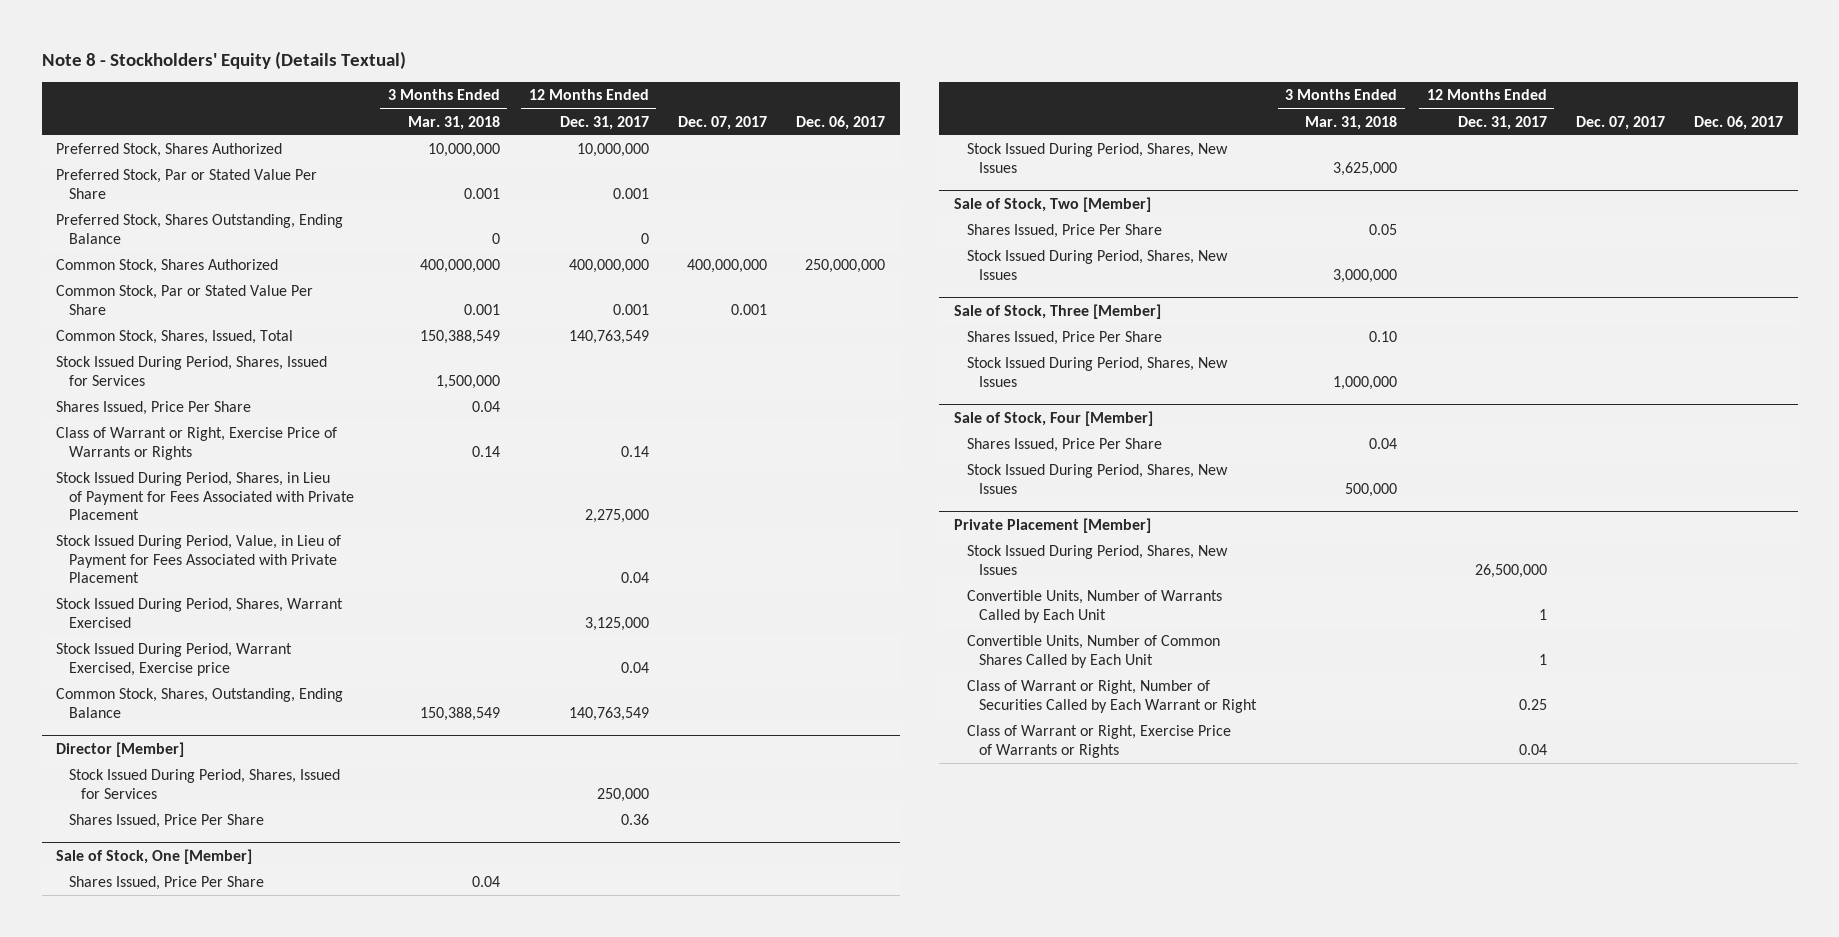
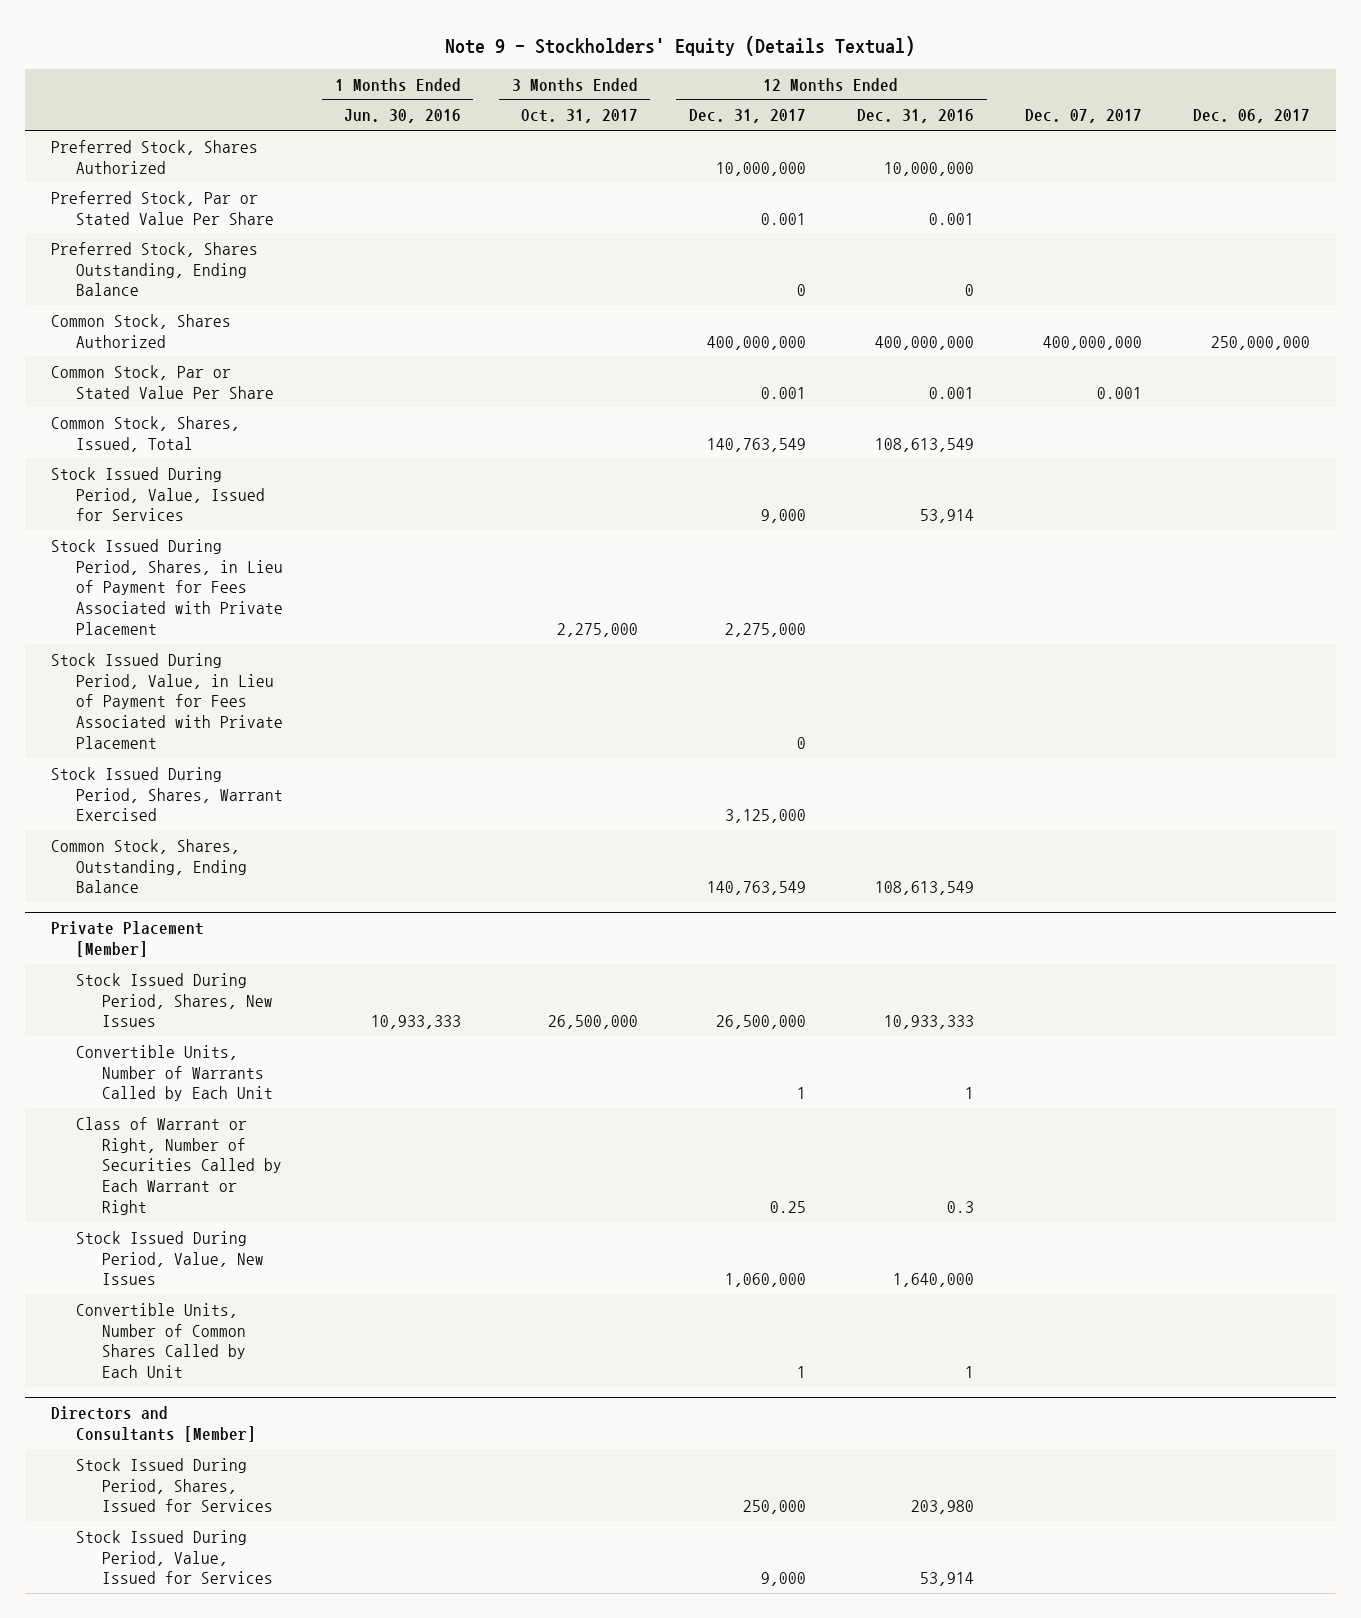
- Note 8 - Stockholders' Equity (Details Textual)
+ Note 9 - Stockholders' Equity (Details Textual)
- | 3 Months Ended Mar. 31, 2018 | 12 Months Ended Dec. 31, 2017 | Dec. 07, 2017 | Dec. 06, 2017
+ | 1 Months Ended Jun. 30, 2016 | 3 Months Ended Oct. 31, 2017 | 12 Months Ended Dec. 31, 2017 | 12 Months Ended Dec. 31, 2016 | Dec. 07, 2017 | Dec. 06, 2017
- Stock Issued During Period, Shares, Issued for Services | 1,500,000 | | |
- Shares Issued, Price Per Share | 0.04 | | |
- Class of Warrant or Right, Exercise Price of Warrants or Rights | 0.14 | 0.14 | |
+ Stock Issued During Period, Value, Issued for Services | | | 9,000 | 53,914 | |
- Stock Issued During Period, Value, in Lieu of Payment for Fees Associated with Private Placement | | 0.04 | |
+ Stock Issued During Period, Value, in Lieu of Payment for Fees Associated with Private Placement | | | 0 | | |
- Stock Issued During Period, Warrant Exercised, Exercise price | | 0.04 | |
- Director [Member]
- Stock Issued During Period, Shares, Issued for Services | | 250,000 | |
- Shares Issued, Price Per Share | | 0.36 | |
- Sale of Stock, One [Member]
- Shares Issued, Price Per Share | 0.04 | | |
- Stock Issued During Period, Shares, New Issues | 3,625,000 | | |
- Sale of Stock, Two [Member]
- Shares Issued, Price Per Share | 0.05 | | |
- Stock Issued During Period, Shares, New Issues | 3,000,000 | | |
- Sale of Stock, Three [Member]
- Shares Issued, Price Per Share | 0.10 | | |
- Stock Issued During Period, Shares, New Issues | 1,000,000 | | |
- Sale of Stock, Four [Member]
- Shares Issued, Price Per Share | 0.04 | | |
- Stock Issued During Period, Shares, New Issues | 500,000 | | |
@ Private Placement [Member]
- Class of Warrant or Right, Exercise Price of Warrants or Rights | | 0.04 | |
+ Stock Issued During Period, Value, New Issues | | | 1,060,000 | 1,640,000 | |
moved down: Convertible Units, Number of Common Shares Called by Each Unit | | | 1 | 1 | |
+ Directors and Consultants [Member]
+ Stock Issued During Period, Shares, Issued for Services | | | 250,000 | 203,980 | |
+ Stock Issued During Period, Value, Issued for Services | | | 9,000 | 53,914 | |

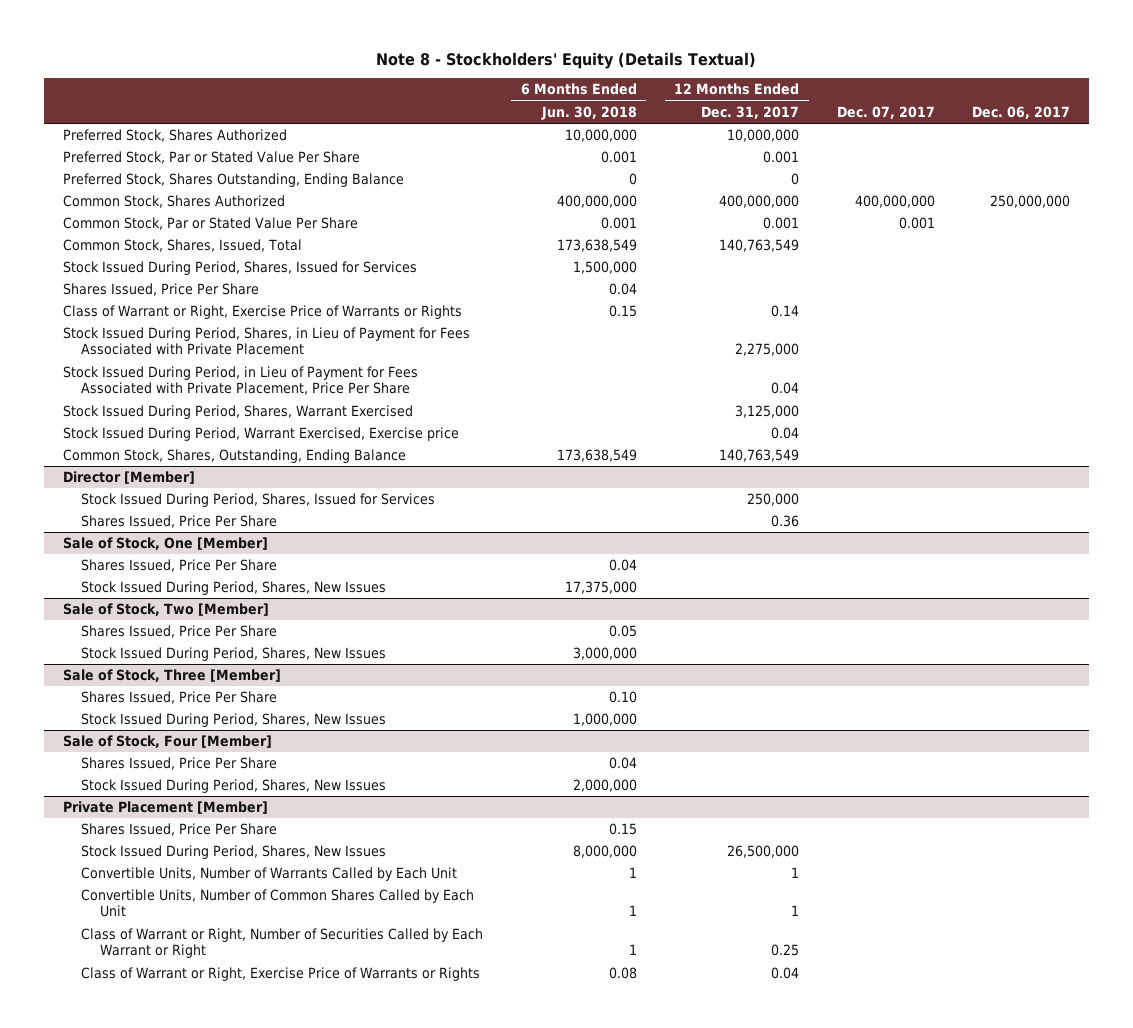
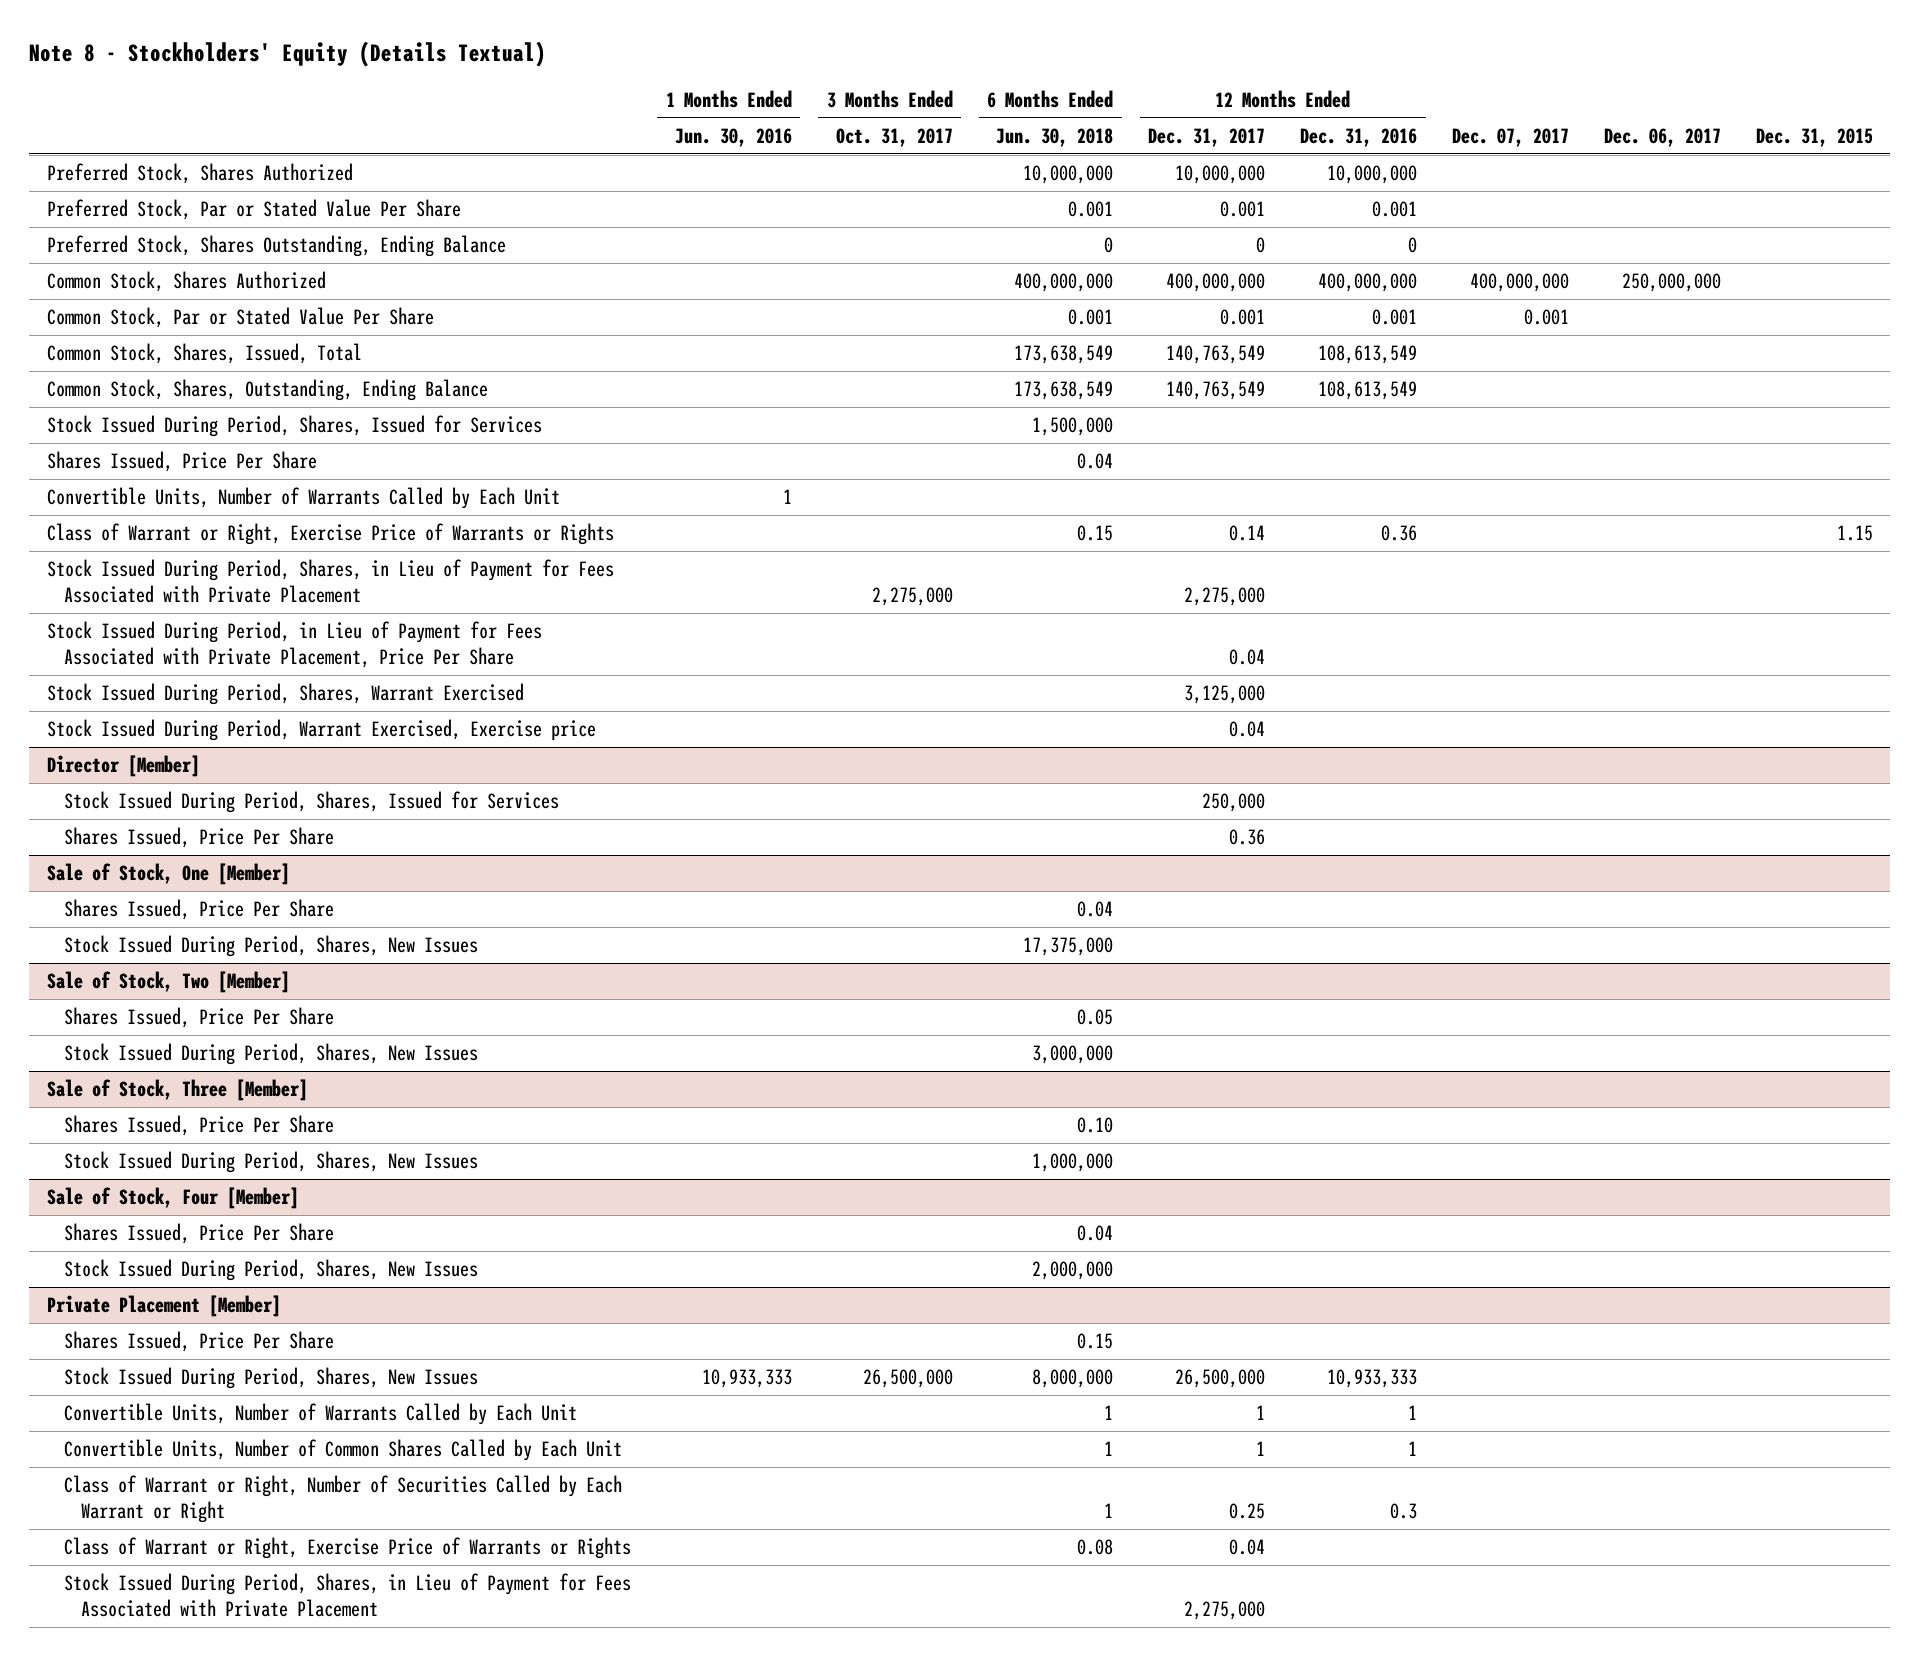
- | 6 Months Ended Jun. 30, 2018 | 12 Months Ended Dec. 31, 2017 | Dec. 07, 2017 | Dec. 06, 2017
+ | 1 Months Ended Jun. 30, 2016 | 3 Months Ended Oct. 31, 2017 | 6 Months Ended Jun. 30, 2018 | 12 Months Ended Dec. 31, 2017 | 12 Months Ended Dec. 31, 2016 | Dec. 07, 2017 | Dec. 06, 2017 | Dec. 31, 2015
moved up: Common Stock, Shares, Outstanding, Ending Balance | | | 173,638,549 | 140,763,549 | 108,613,549 | | |
+ Convertible Units, Number of Warrants Called by Each Unit | 1 | | | | | | |
@ Private Placement [Member]
+ Stock Issued During Period, Shares, in Lieu of Payment for Fees Associated with Private Placement | | | | 2,275,000 | | | |

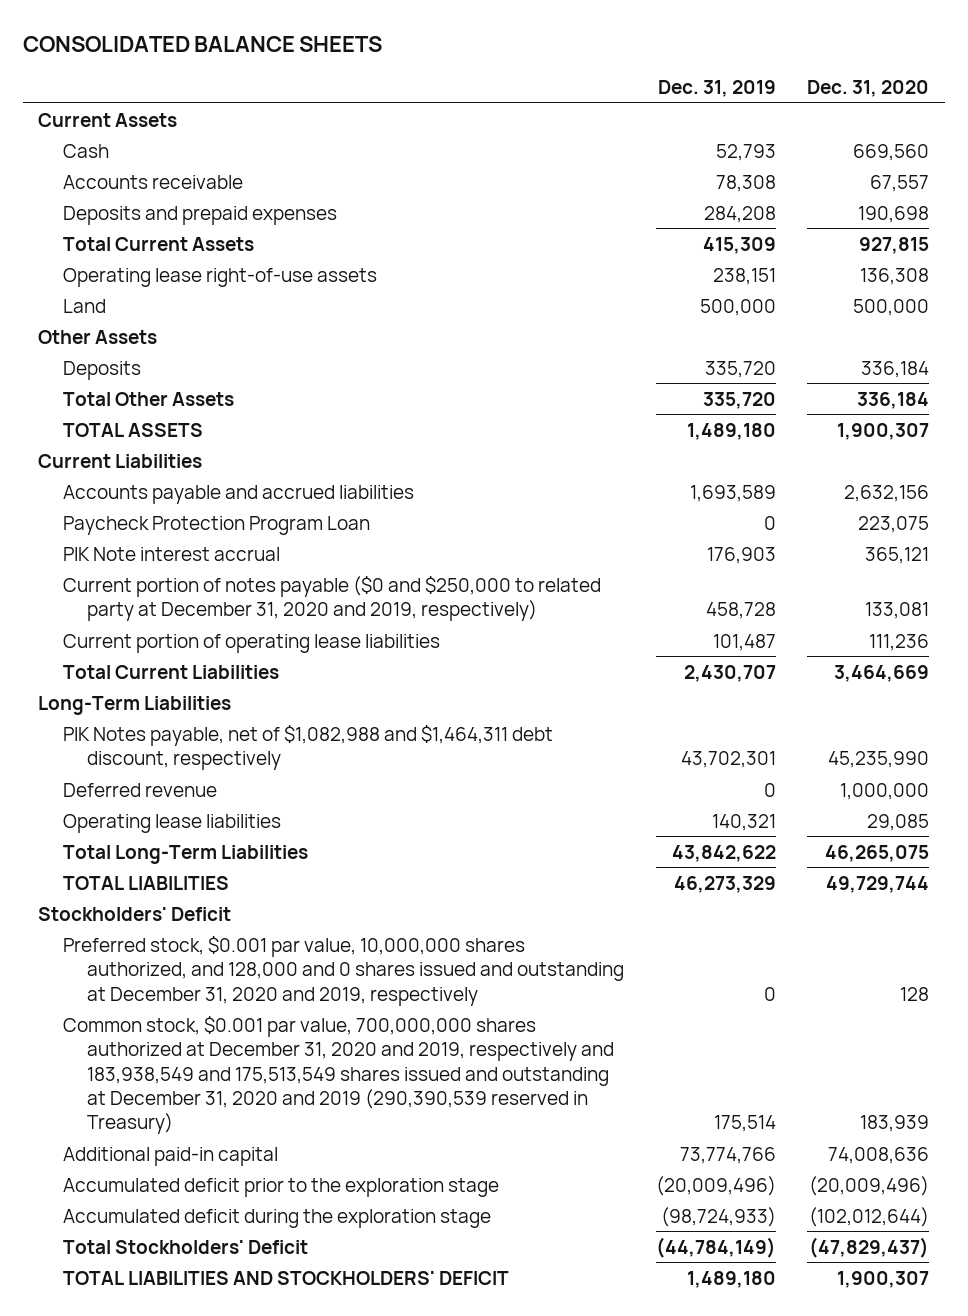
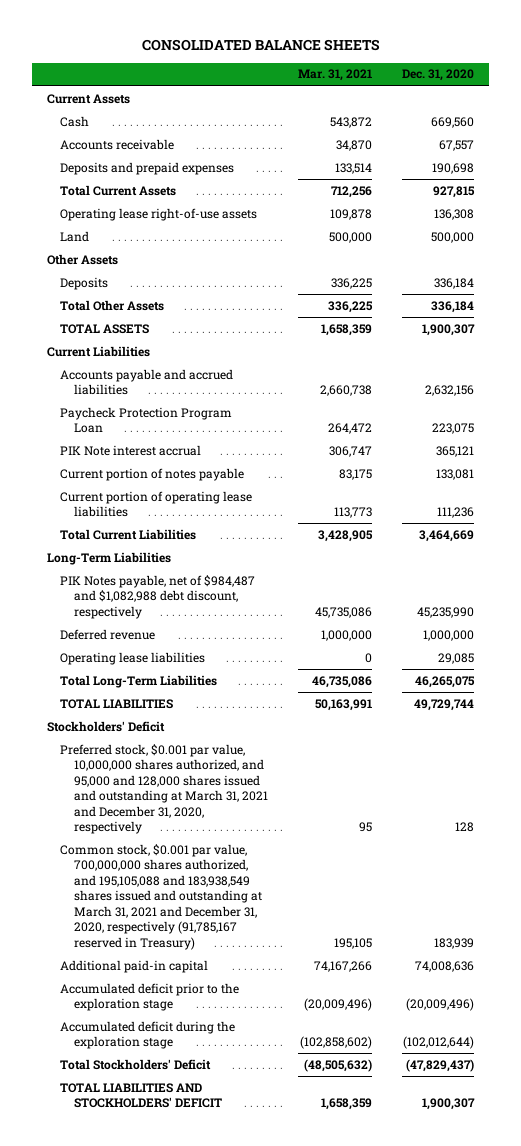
- | Dec. 31, 2019 | Dec. 31, 2020
+ | Mar. 31, 2021 | Dec. 31, 2020
- Current portion of notes payable ($0 and $250,000 to related party at December 31, 2020 and 2019, respectively) | 458,728 | 133,081
+ Current portion of notes payable | 83,175 | 133,081
- PIK Notes payable, net of $1,082,988 and $1,464,311 debt discount, respectively | 43,702,301 | 45,235,990
+ PIK Notes payable, net of $984,487 and $1,082,988 debt discount, respectively | 45,735,086 | 45,235,990
- Preferred stock, $0.001 par value, 10,000,000 shares authorized, and 128,000 and 0 shares issued and outstanding at December 31, 2020 and 2019, respectively | 0 | 128
- Common stock, $0.001 par value, 700,000,000 shares authorized at December 31, 2020 and 2019, respectively and 183,938,549 and 175,513,549 shares issued and outstanding at December 31, 2020 and 2019 (290,390,539 reserved in Treasury) | 175,514 | 183,939
+ Preferred stock, $0.001 par value, 10,000,000 shares authorized, and 95,000 and 128,000 shares issued and outstanding at March 31, 2021 and December 31, 2020, respectively | 95 | 128
+ Common stock, $0.001 par value, 700,000,000 shares authorized, and 195,105,088 and 183,938,549 shares issued and outstanding at March 31, 2021 and December 31, 2020, respectively (91,785,167 reserved in Treasury) | 195,105 | 183,939

